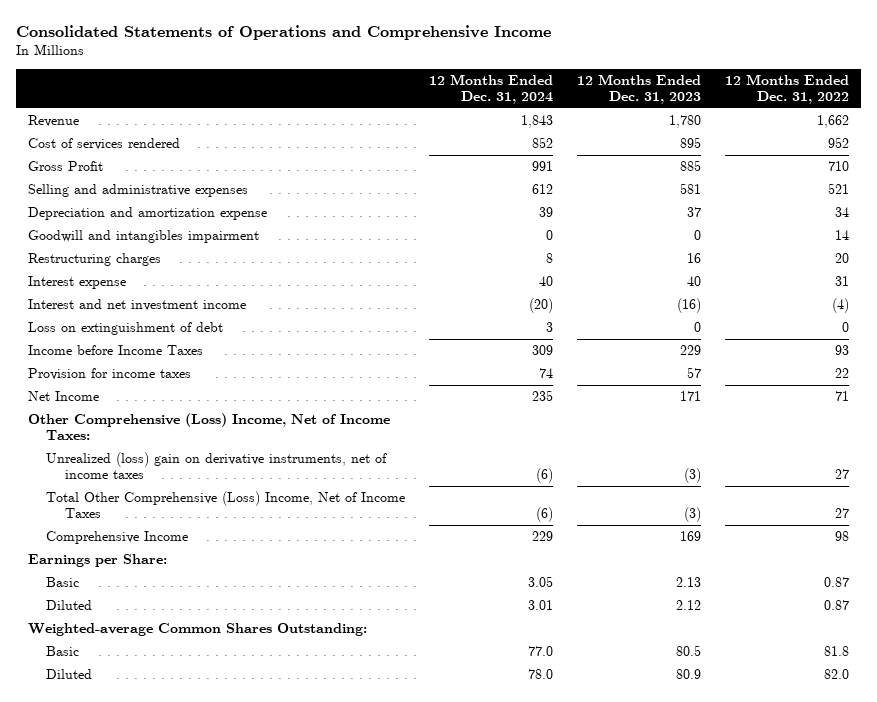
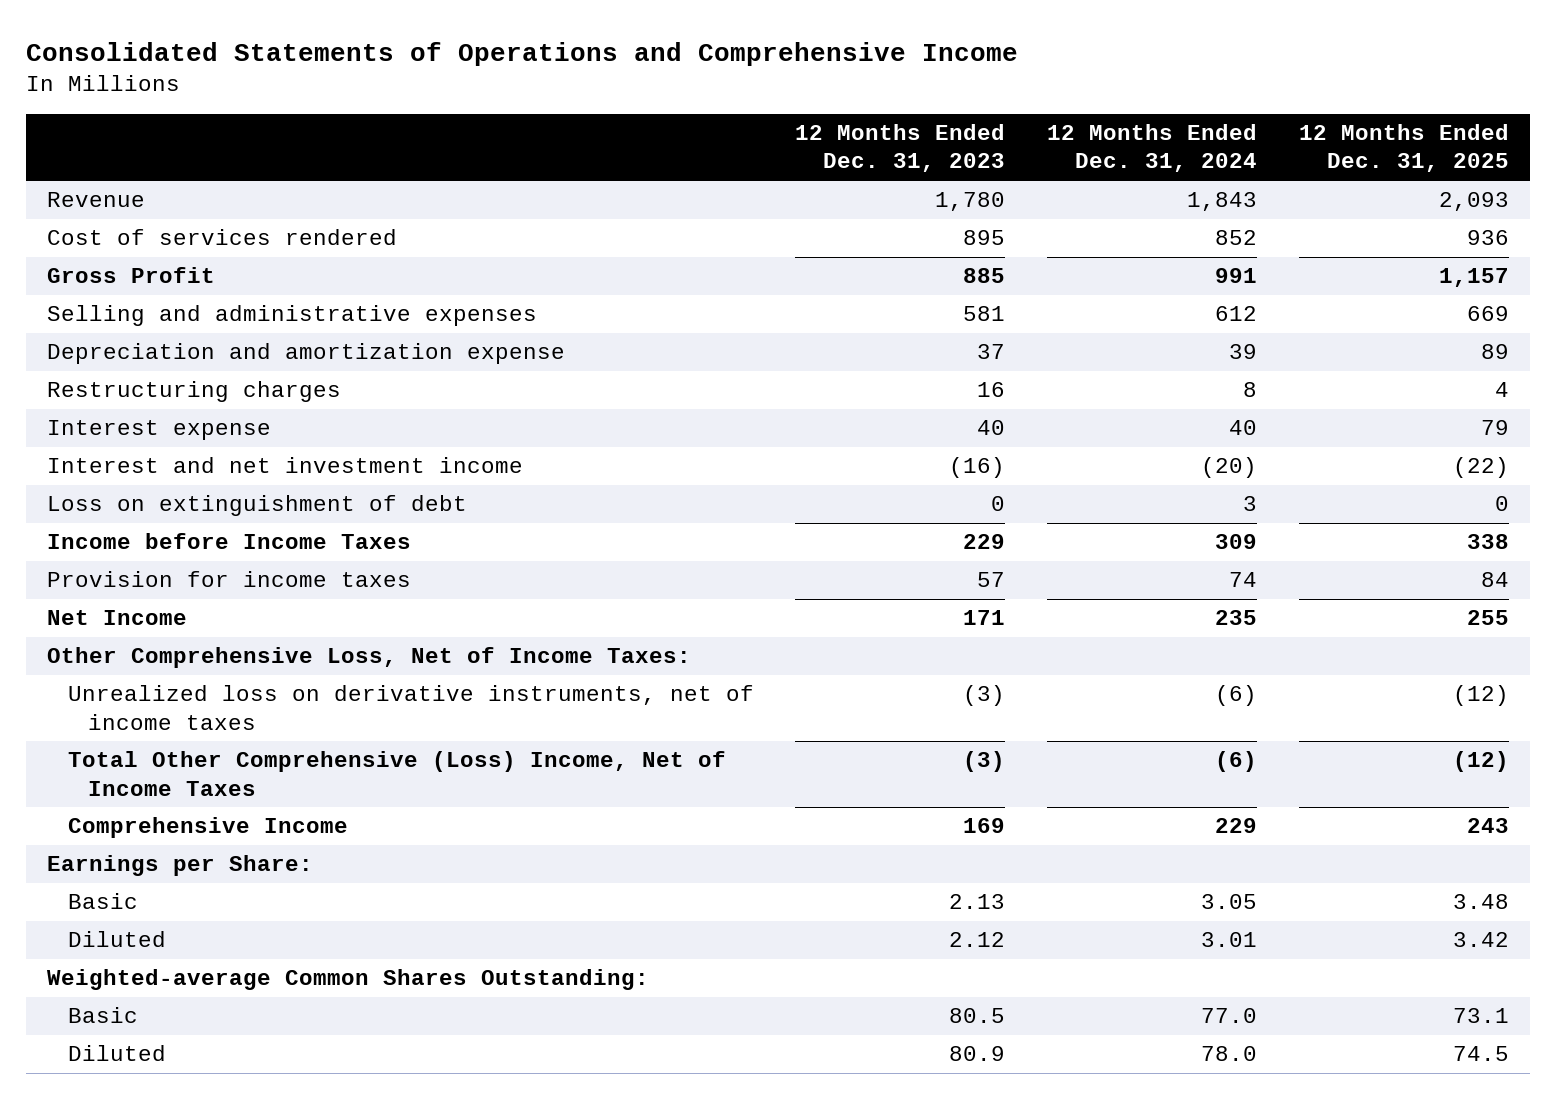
- | 12 Months Ended Dec. 31, 2024 | 12 Months Ended Dec. 31, 2023 | 12 Months Ended Dec. 31, 2022
+ | 12 Months Ended Dec. 31, 2023 | 12 Months Ended Dec. 31, 2024 | 12 Months Ended Dec. 31, 2025
- Goodwill and intangibles impairment | 0 | 0 | 14
- Other Comprehensive (Loss) Income, Net of Income Taxes:
- Unrealized (loss) gain on derivative instruments, net of income taxes | (6) | (3) | 27
+ Other Comprehensive Loss, Net of Income Taxes:
+ Unrealized loss on derivative instruments, net of income taxes | (3) | (6) | (12)

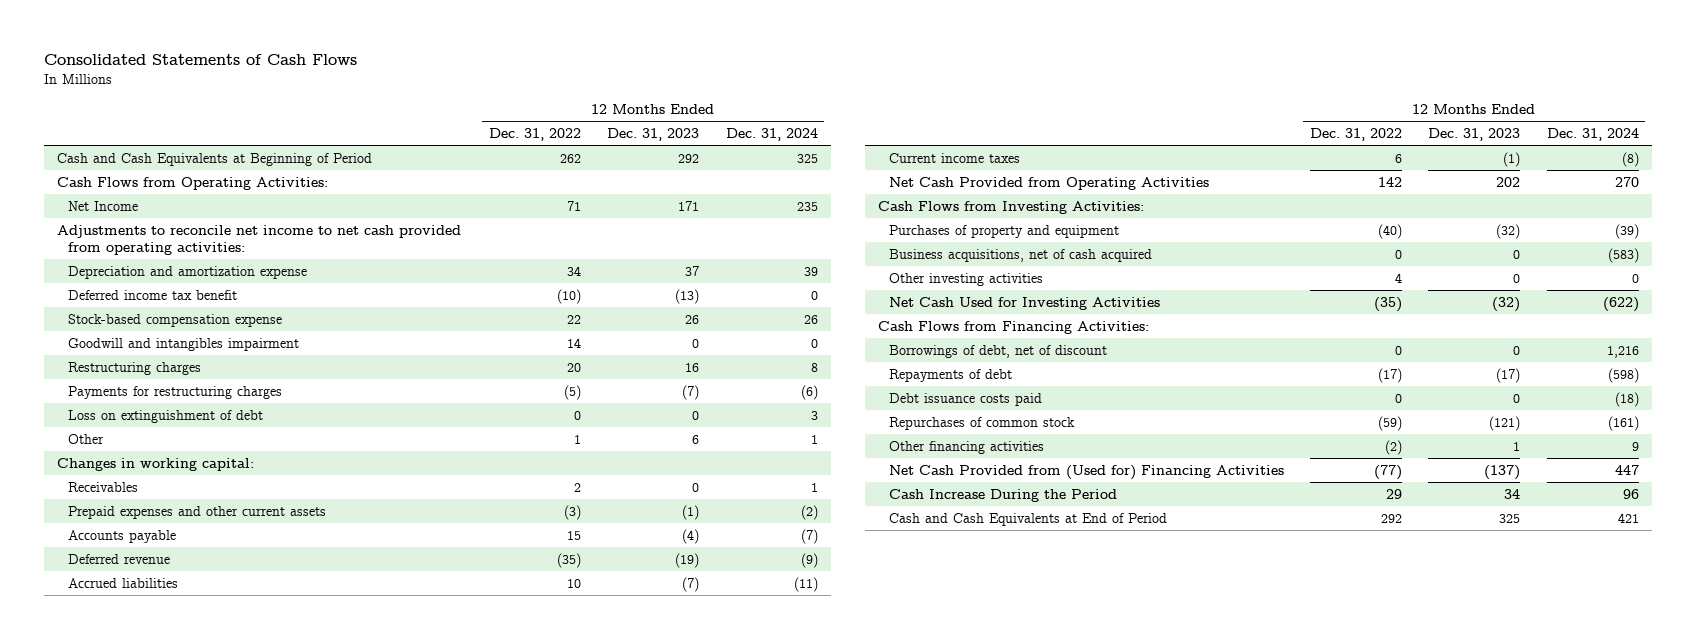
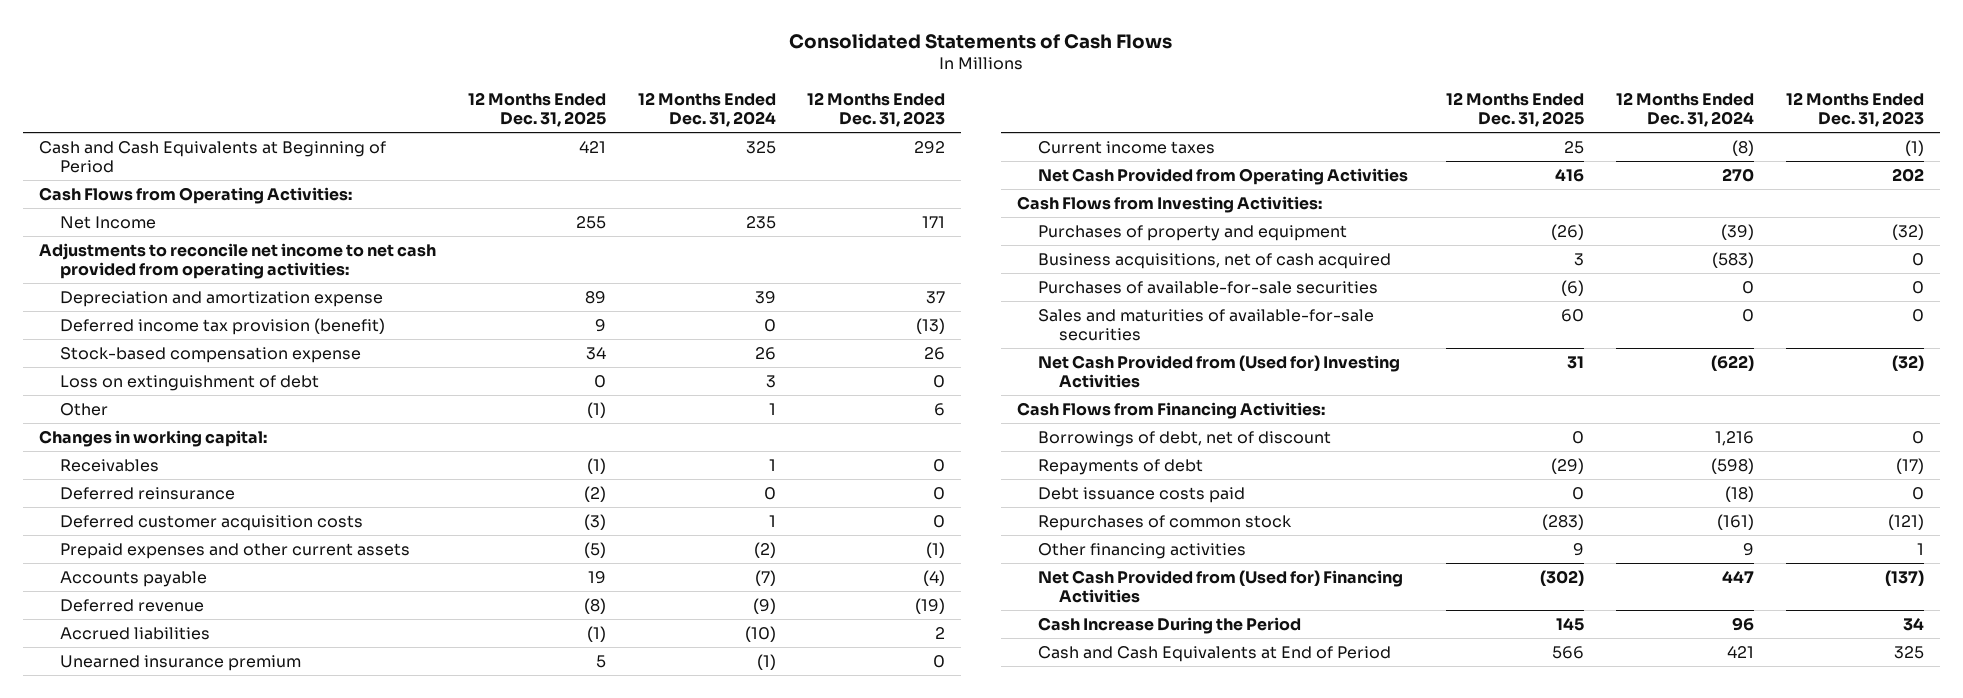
- | 12 Months Ended Dec. 31, 2022 | 12 Months Ended Dec. 31, 2023 | 12 Months Ended Dec. 31, 2024
+ | 12 Months Ended Dec. 31, 2025 | 12 Months Ended Dec. 31, 2024 | 12 Months Ended Dec. 31, 2023
- Deferred income tax benefit | (10) | (13) | 0
+ Deferred income tax provision (benefit) | 9 | 0 | (13)
- Goodwill and intangibles impairment | 14 | 0 | 0
- Restructuring charges | 20 | 16 | 8
- Payments for restructuring charges | (5) | (7) | (6)
+ Deferred reinsurance | (2) | 0 | 0
+ Deferred customer acquisition costs | (3) | 1 | 0
- Accrued liabilities | 10 | (7) | (11)
+ Accrued liabilities | (1) | (10) | 2
+ Unearned insurance premium | 5 | (1) | 0
- Other investing activities | 4 | 0 | 0
- Net Cash Used for Investing Activities | (35) | (32) | (622)
+ Purchases of available-for-sale securities | (6) | 0 | 0
+ Sales and maturities of available-for-sale securities | 60 | 0 | 0
+ Net Cash Provided from (Used for) Investing Activities | 31 | (622) | (32)

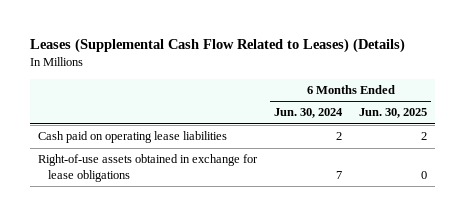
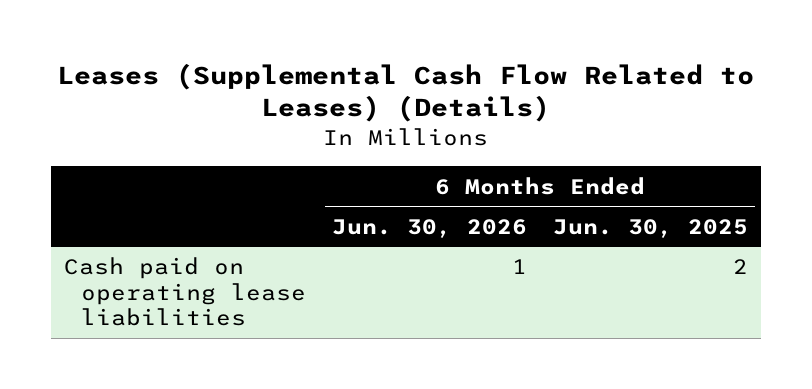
- | 6 Months Ended Jun. 30, 2024 | 6 Months Ended Jun. 30, 2025
+ | 6 Months Ended Jun. 30, 2026 | 6 Months Ended Jun. 30, 2025
- Right-of-use assets obtained in exchange for lease obligations | 7 | 0

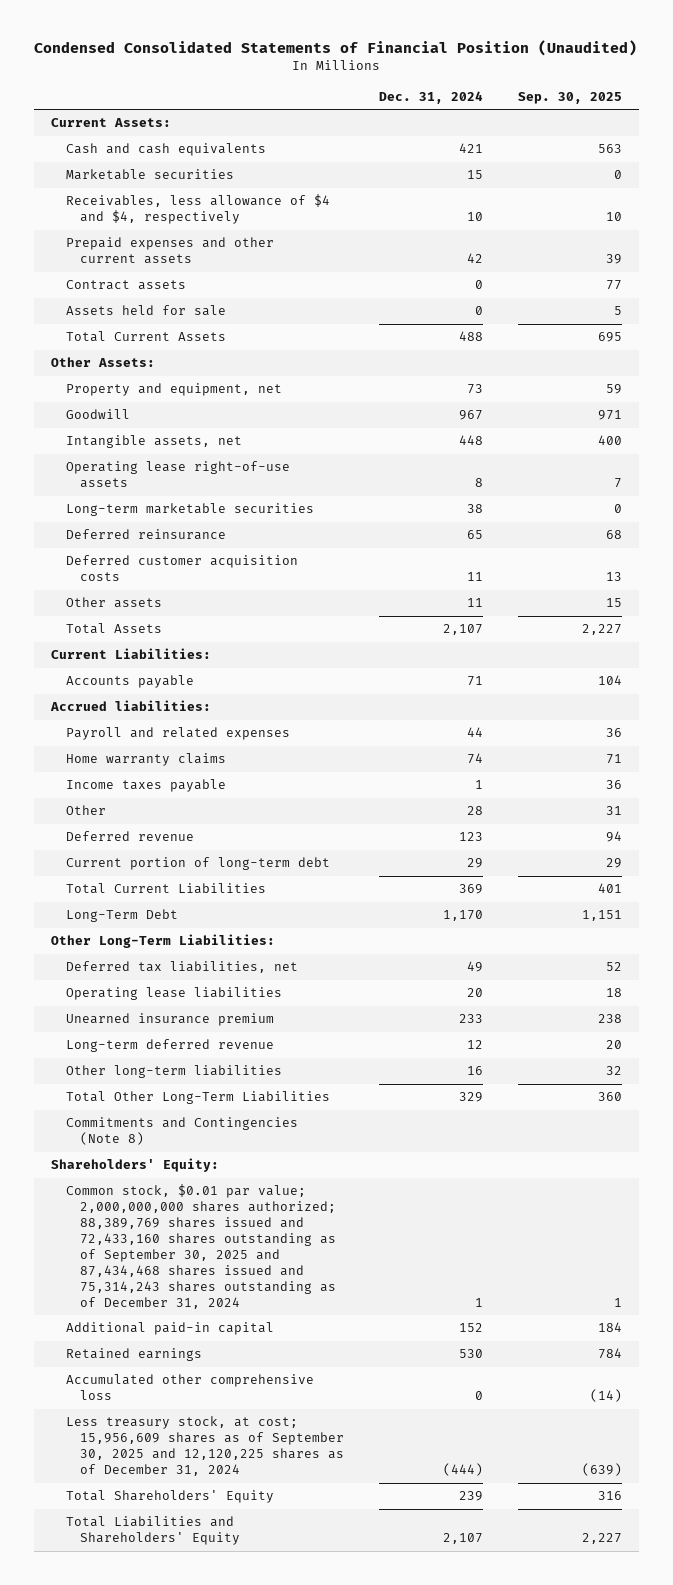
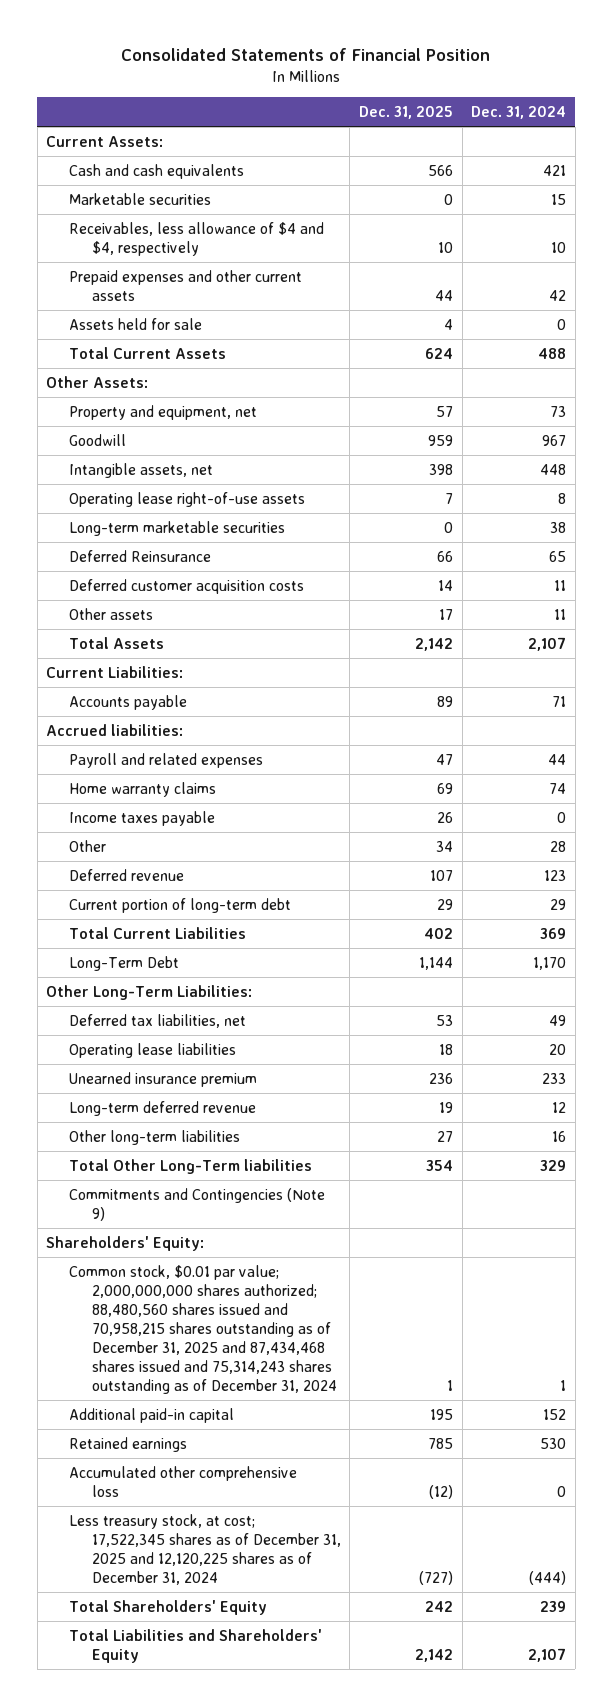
- Condensed Consolidated Statements of Financial Position (Unaudited)
+ Consolidated Statements of Financial Position
- | Dec. 31, 2024 | Sep. 30, 2025
+ | Dec. 31, 2025 | Dec. 31, 2024
- Contract assets | 0 | 77
- Deferred reinsurance | 65 | 68
+ Deferred Reinsurance | 66 | 65
- Income taxes payable | 1 | 36
+ Income taxes payable | 26 | 0
- Total Other Long-Term Liabilities | 329 | 360
- Commitments and Contingencies (Note 8)
+ Total Other Long-Term liabilities | 354 | 329
+ Commitments and Contingencies (Note 9)
- Common stock, $0.01 par value; 2,000,000,000 shares authorized; 88,389,769 shares issued and 72,433,160 shares outstanding as of September 30, 2025 and 87,434,468 shares issued and 75,314,243 shares outstanding as of December 31, 2024 | 1 | 1
+ Common stock, $0.01 par value; 2,000,000,000 shares authorized; 88,480,560 shares issued and 70,958,215 shares outstanding as of December 31, 2025 and 87,434,468 shares issued and 75,314,243 shares outstanding as of December 31, 2024 | 1 | 1
- Less treasury stock, at cost; 15,956,609 shares as of September 30, 2025 and 12,120,225 shares as of December 31, 2024 | (444) | (639)
+ Less treasury stock, at cost; 17,522,345 shares as of December 31, 2025 and 12,120,225 shares as of December 31, 2024 | (727) | (444)

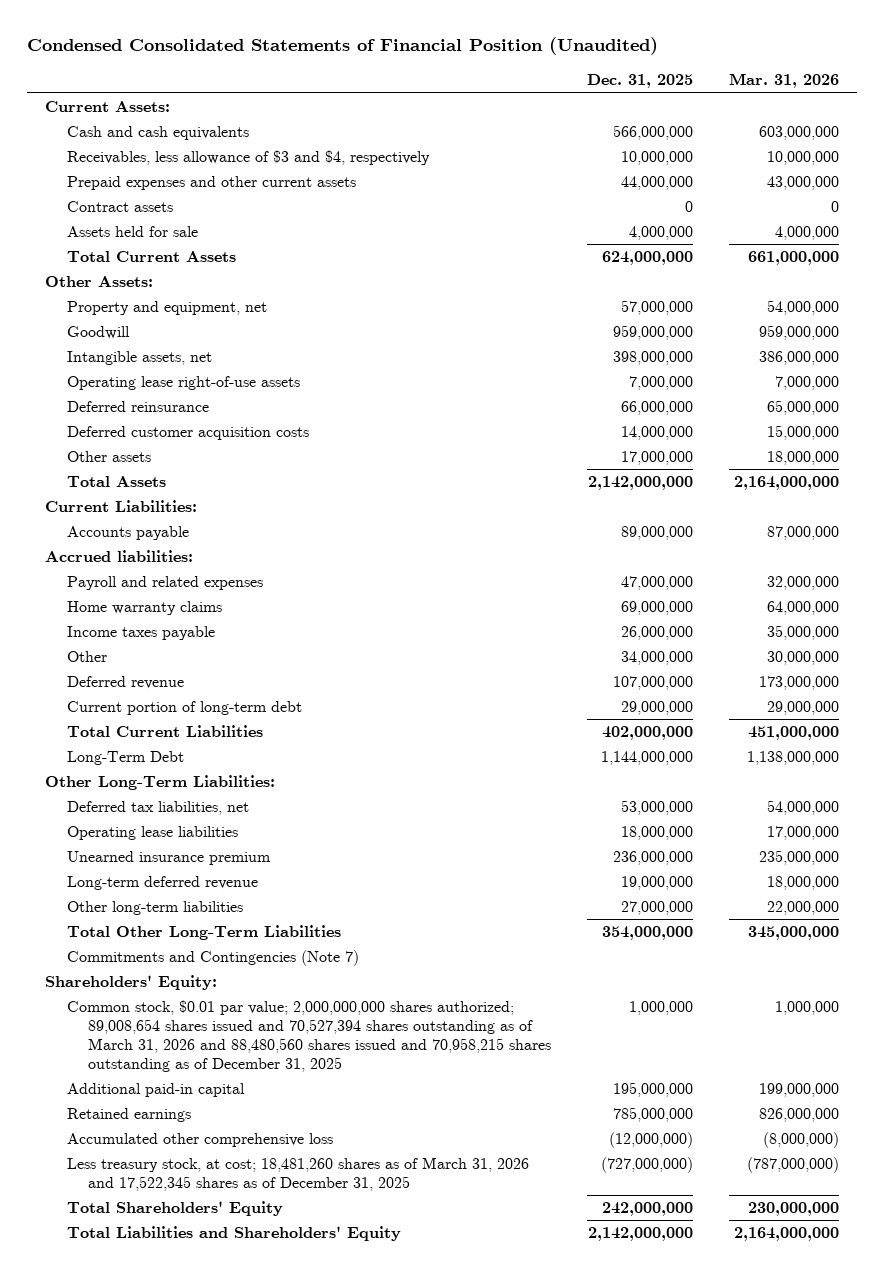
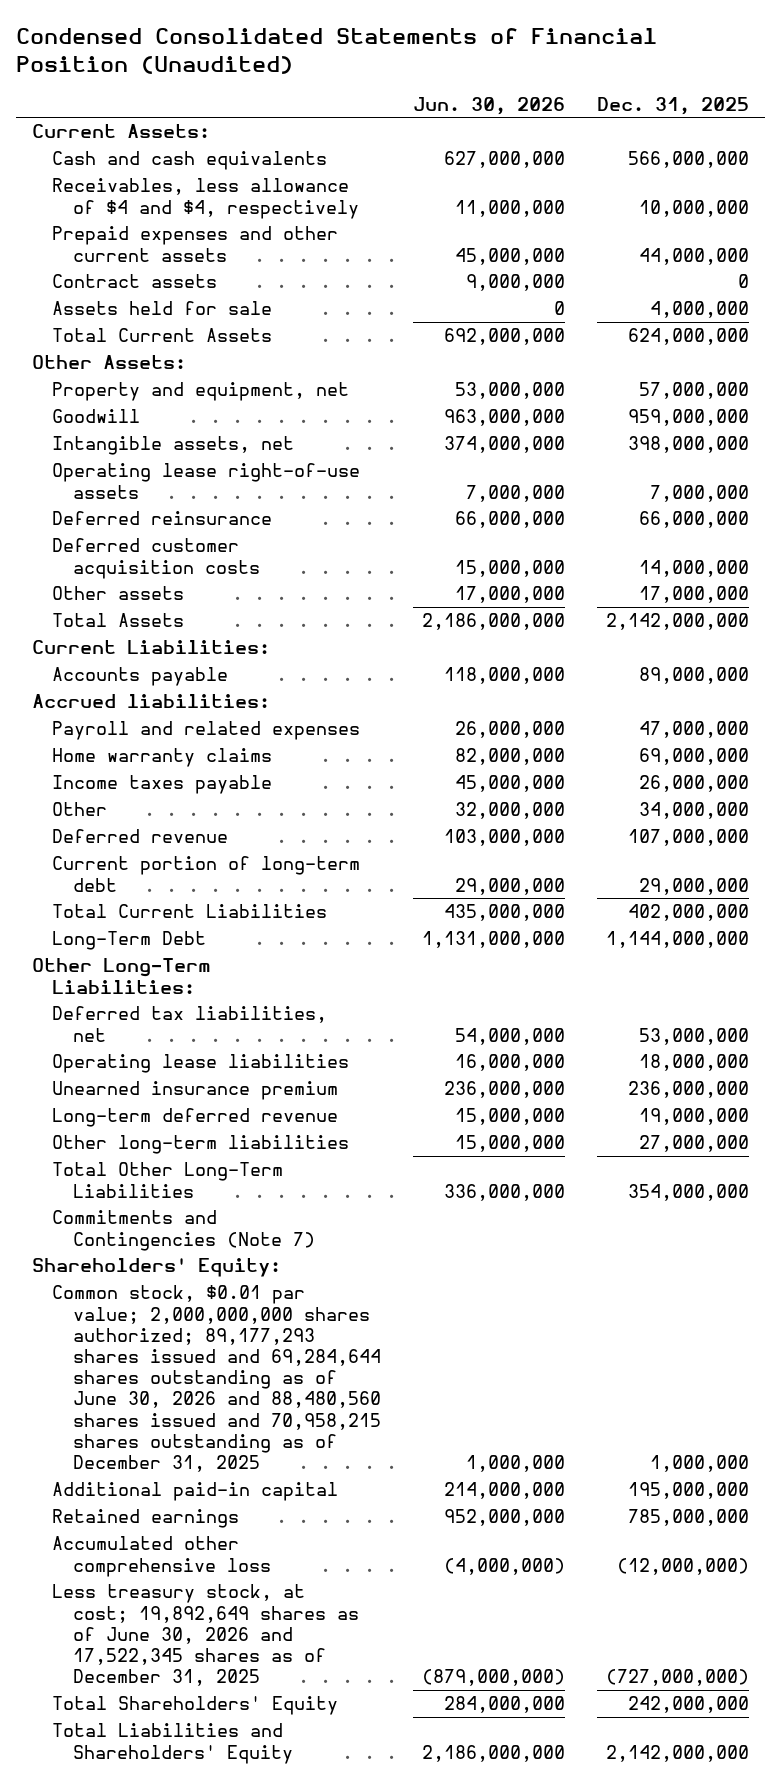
- | Dec. 31, 2025 | Mar. 31, 2026
+ | Jun. 30, 2026 | Dec. 31, 2025
- Receivables, less allowance of $3 and $4, respectively | 10,000,000 | 10,000,000
+ Receivables, less allowance of $4 and $4, respectively | 11,000,000 | 10,000,000
- Common stock, $0.01 par value; 2,000,000,000 shares authorized; 89,008,654 shares issued and 70,527,394 shares outstanding as of March 31, 2026 and 88,480,560 shares issued and 70,958,215 shares outstanding as of December 31, 2025 | 1,000,000 | 1,000,000
+ Common stock, $0.01 par value; 2,000,000,000 shares authorized; 89,177,293 shares issued and 69,284,644 shares outstanding as of June 30, 2026 and 88,480,560 shares issued and 70,958,215 shares outstanding as of December 31, 2025 | 1,000,000 | 1,000,000
- Less treasury stock, at cost; 18,481,260 shares as of March 31, 2026 and 17,522,345 shares as of December 31, 2025 | (727,000,000) | (787,000,000)
+ Less treasury stock, at cost; 19,892,649 shares as of June 30, 2026 and 17,522,345 shares as of December 31, 2025 | (879,000,000) | (727,000,000)

